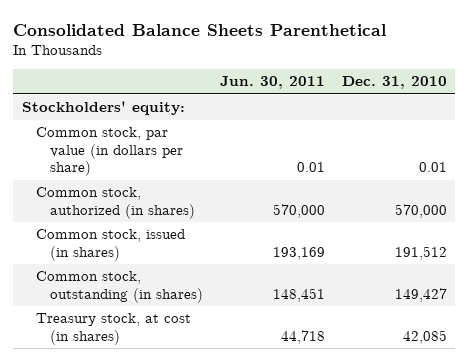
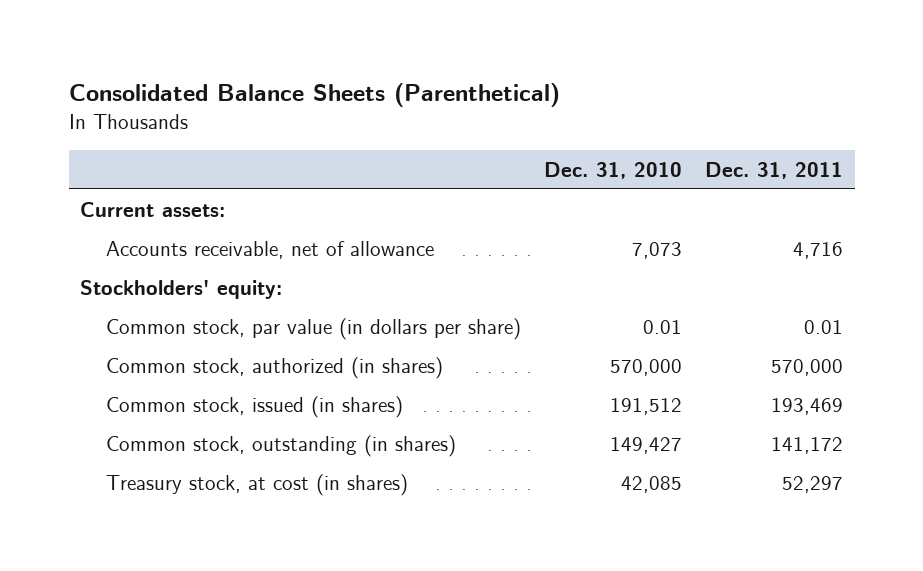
- Consolidated Balance Sheets Parenthetical
+ Consolidated Balance Sheets (Parenthetical)
- | Jun. 30, 2011 | Dec. 31, 2010
+ | Dec. 31, 2010 | Dec. 31, 2011
+ Current assets:
+ Accounts receivable, net of allowance | 7,073 | 4,716

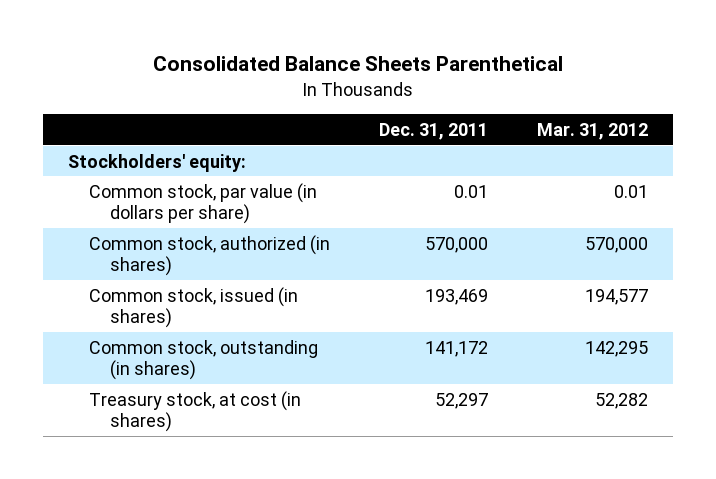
- Consolidated Balance Sheets (Parenthetical)
+ Consolidated Balance Sheets Parenthetical
- | Dec. 31, 2010 | Dec. 31, 2011
+ | Dec. 31, 2011 | Mar. 31, 2012
- Current assets:
- Accounts receivable, net of allowance | 7,073 | 4,716

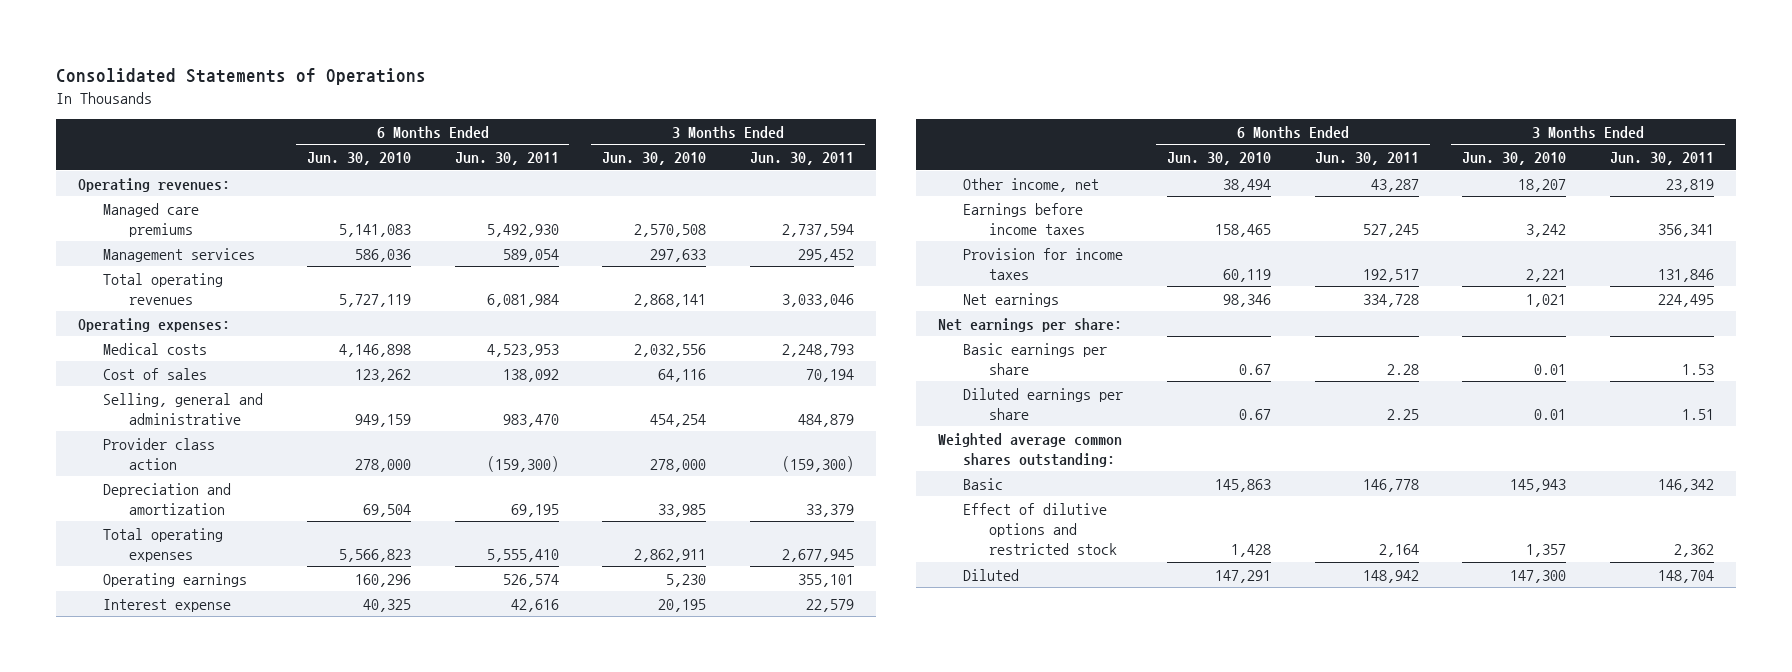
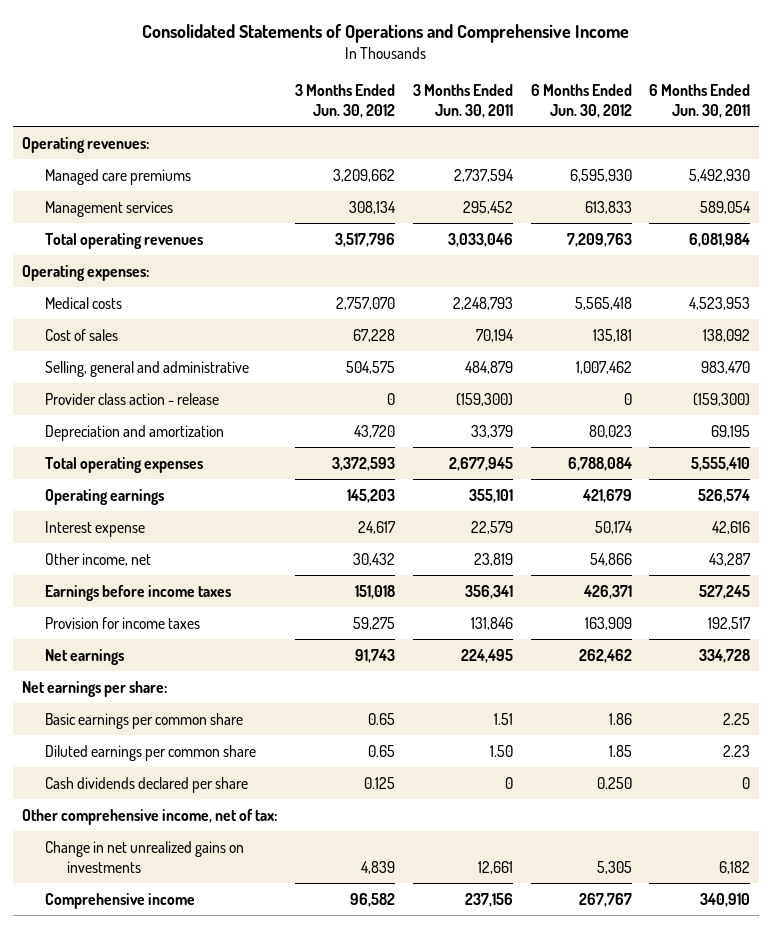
- Consolidated Statements of Operations
+ Consolidated Statements of Operations and Comprehensive Income
- | 6 Months Ended Jun. 30, 2010 | 6 Months Ended Jun. 30, 2011 | 3 Months Ended Jun. 30, 2010 | 3 Months Ended Jun. 30, 2011
+ | 3 Months Ended Jun. 30, 2012 | 3 Months Ended Jun. 30, 2011 | 6 Months Ended Jun. 30, 2012 | 6 Months Ended Jun. 30, 2011
- Provider class action | 278,000 | (159,300) | 278,000 | (159,300)
+ Provider class action - release | 0 | (159,300) | 0 | (159,300)
- Basic earnings per share | 0.67 | 2.28 | 0.01 | 1.53
- Diluted earnings per share | 0.67 | 2.25 | 0.01 | 1.51
- Weighted average common shares outstanding:
- Basic | 145,863 | 146,778 | 145,943 | 146,342
- Effect of dilutive options and restricted stock | 1,428 | 2,164 | 1,357 | 2,362
- Diluted | 147,291 | 148,942 | 147,300 | 148,704
+ Basic earnings per common share | 0.65 | 1.51 | 1.86 | 2.25
+ Diluted earnings per common share | 0.65 | 1.50 | 1.85 | 2.23
+ Cash dividends declared per share | 0.125 | 0 | 0.250 | 0
+ Other comprehensive income, net of tax:
+ Change in net unrealized gains on investments | 4,839 | 12,661 | 5,305 | 6,182
+ Comprehensive income | 96,582 | 237,156 | 267,767 | 340,910

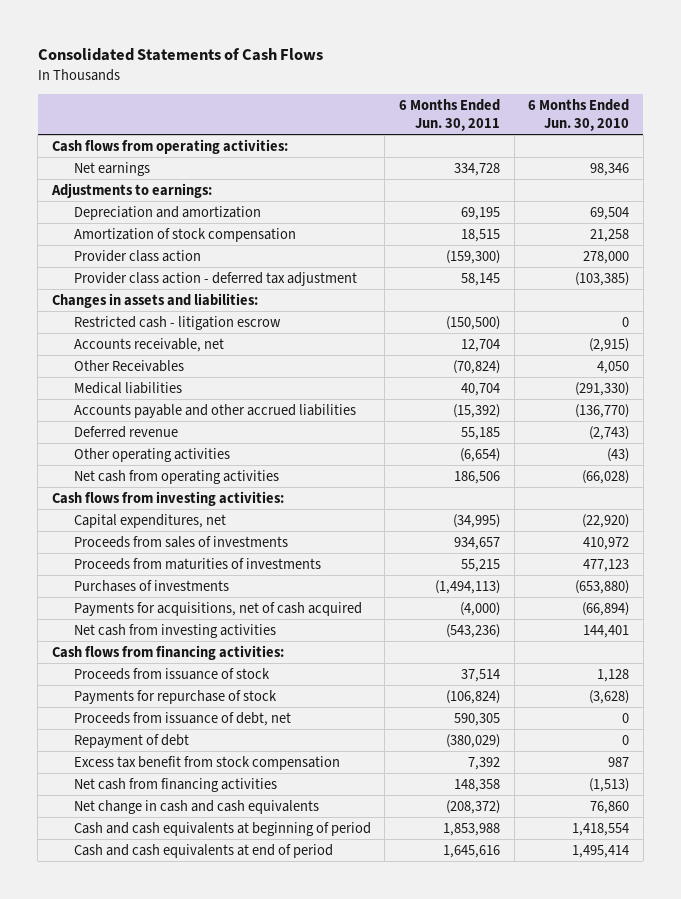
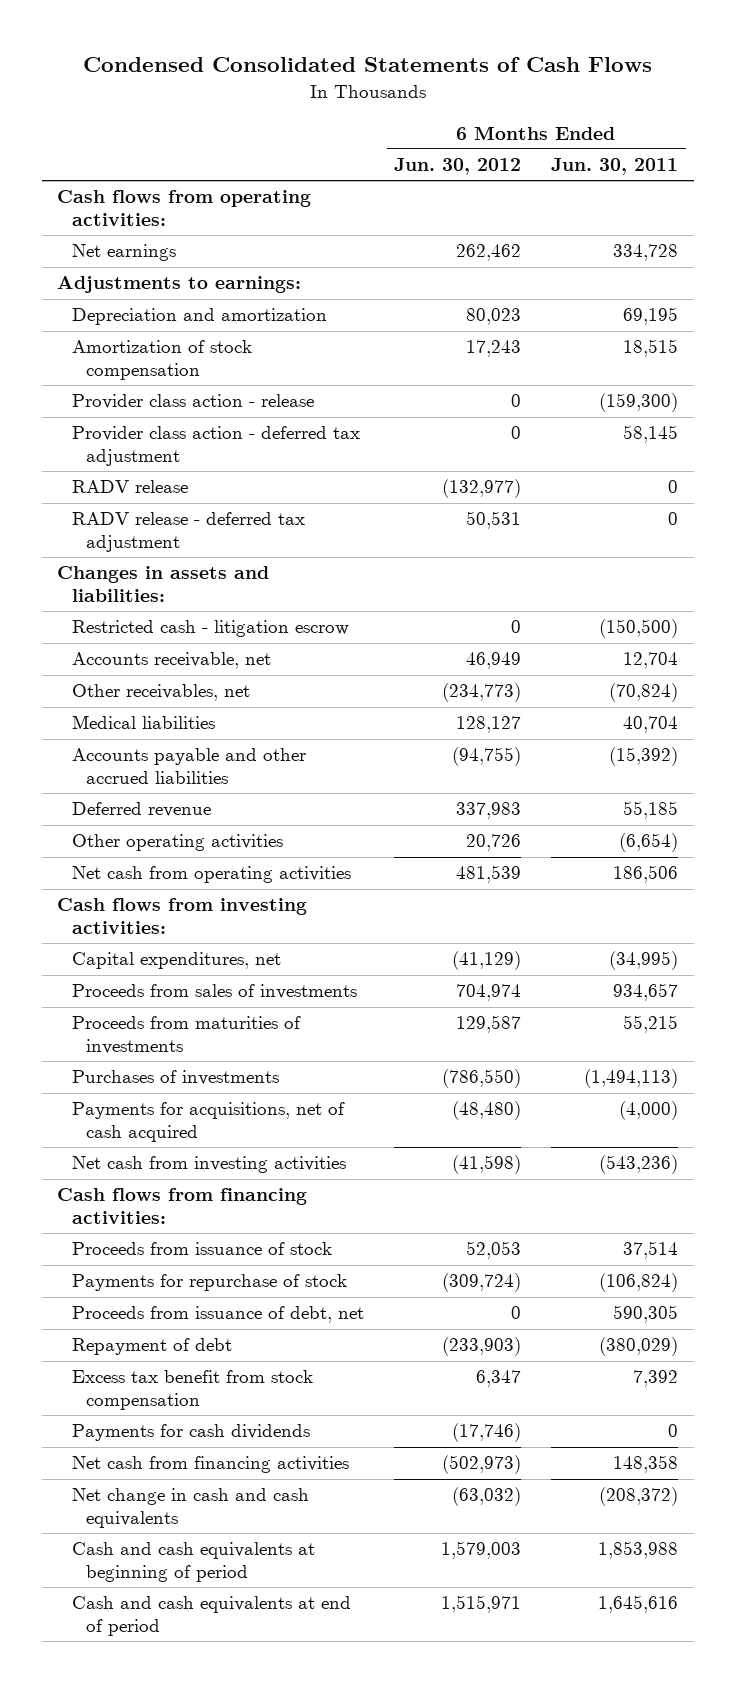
- Consolidated Statements of Cash Flows
+ Condensed Consolidated Statements of Cash Flows
- | 6 Months Ended Jun. 30, 2011 | 6 Months Ended Jun. 30, 2010
+ | 6 Months Ended Jun. 30, 2012 | 6 Months Ended Jun. 30, 2011
- Provider class action | (159,300) | 278,000
+ Provider class action - release | 0 | (159,300)
+ RADV release | (132,977) | 0
+ RADV release - deferred tax adjustment | 50,531 | 0
- Other Receivables | (70,824) | 4,050
+ Other receivables, net | (234,773) | (70,824)
+ Payments for cash dividends | (17,746) | 0

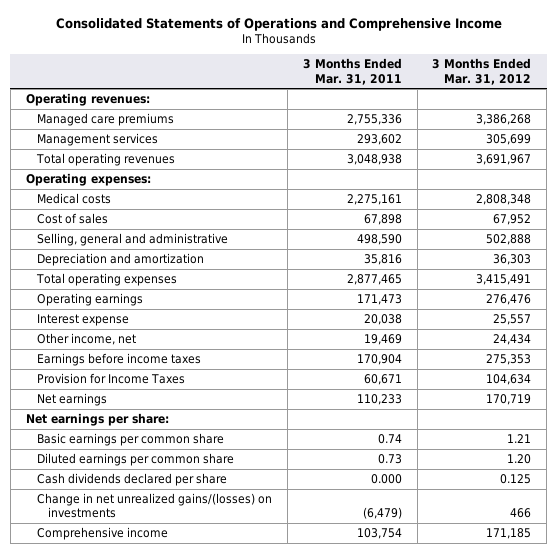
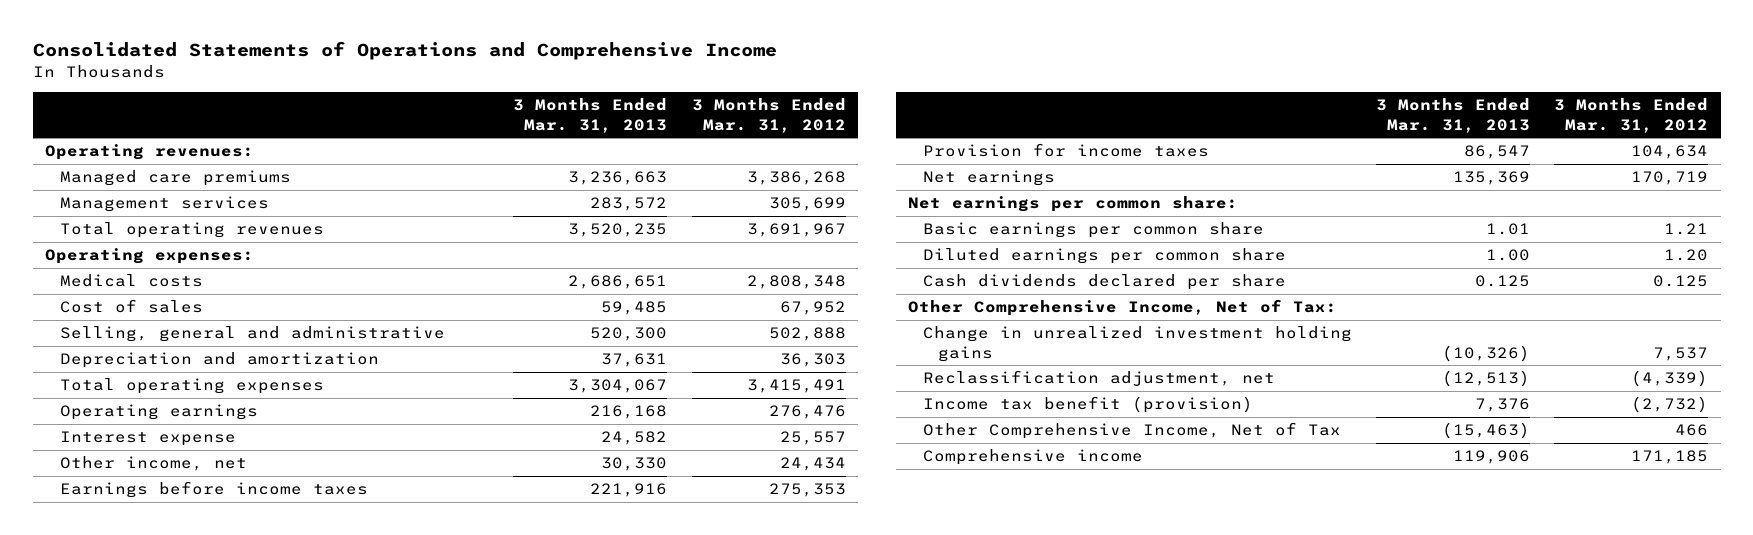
- | 3 Months Ended Mar. 31, 2011 | 3 Months Ended Mar. 31, 2012
+ | 3 Months Ended Mar. 31, 2013 | 3 Months Ended Mar. 31, 2012
- Provision for Income Taxes | 60,671 | 104,634
+ Provision for income taxes | 86,547 | 104,634
- Net earnings per share:
+ Net earnings per common share:
- Change in net unrealized gains/(losses) on investments | (6,479) | 466
+ Other Comprehensive Income, Net of Tax:
+ Change in unrealized investment holding gains | (10,326) | 7,537
+ Reclassification adjustment, net | (12,513) | (4,339)
+ Income tax benefit (provision) | 7,376 | (2,732)
+ Other Comprehensive Income, Net of Tax | (15,463) | 466

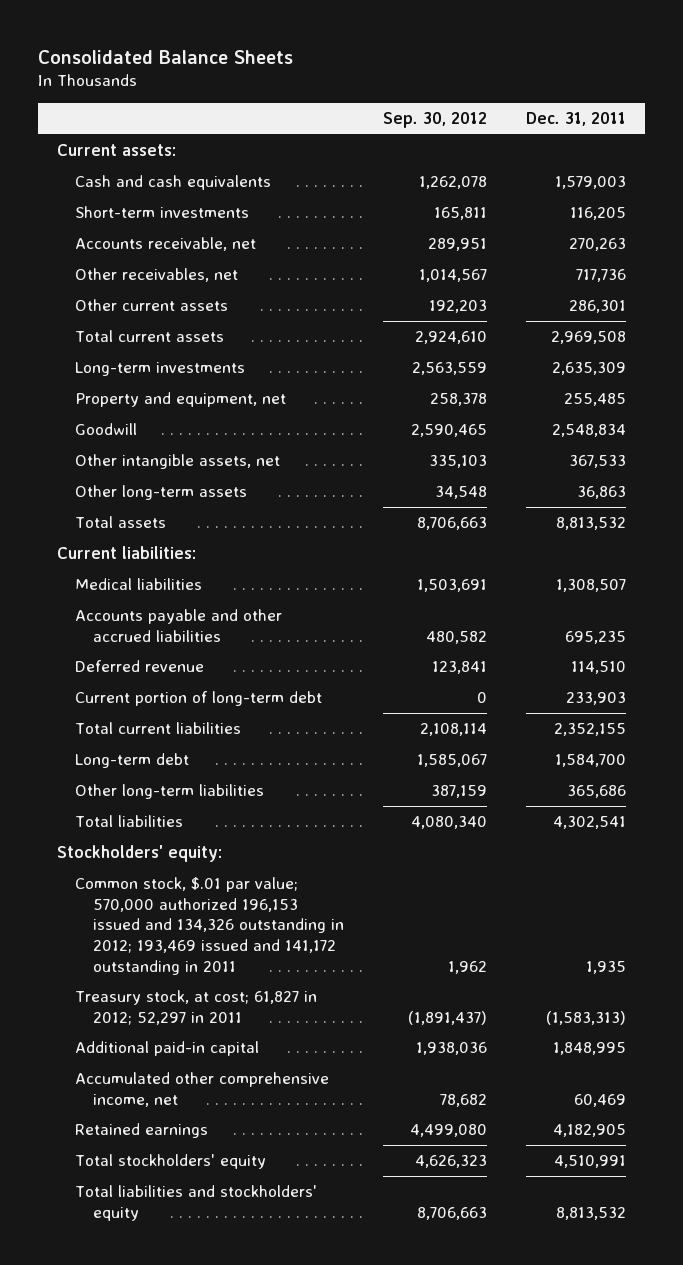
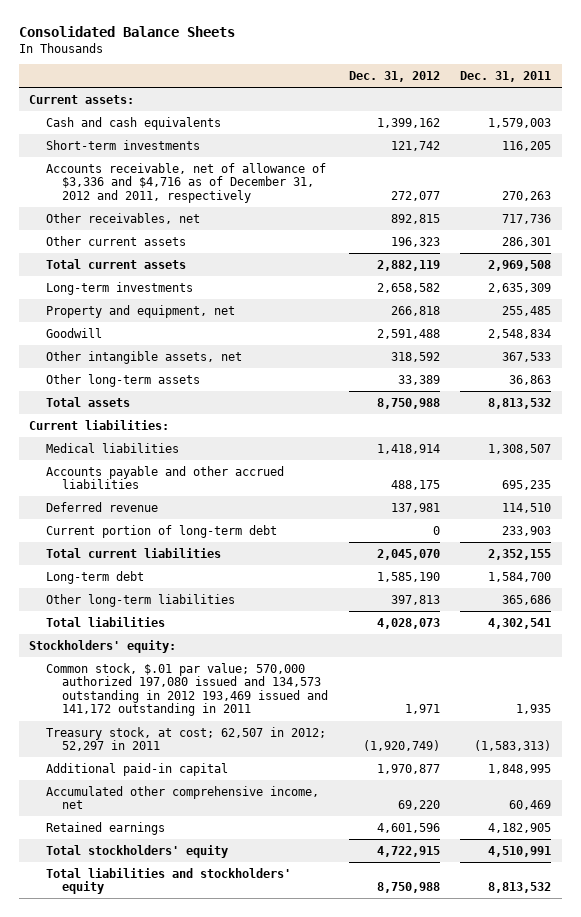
- | Sep. 30, 2012 | Dec. 31, 2011
+ | Dec. 31, 2012 | Dec. 31, 2011
- Accounts receivable, net | 289,951 | 270,263
+ Accounts receivable, net of allowance of $3,336 and $4,716 as of December 31, 2012 and 2011, respectively | 272,077 | 270,263
- Common stock, $.01 par value; 570,000 authorized 196,153 issued and 134,326 outstanding in 2012; 193,469 issued and 141,172 outstanding in 2011 | 1,962 | 1,935
- Treasury stock, at cost; 61,827 in 2012; 52,297 in 2011 | (1,891,437) | (1,583,313)
+ Common stock, $.01 par value; 570,000 authorized 197,080 issued and 134,573 outstanding in 2012 193,469 issued and 141,172 outstanding in 2011 | 1,971 | 1,935
+ Treasury stock, at cost; 62,507 in 2012; 52,297 in 2011 | (1,920,749) | (1,583,313)

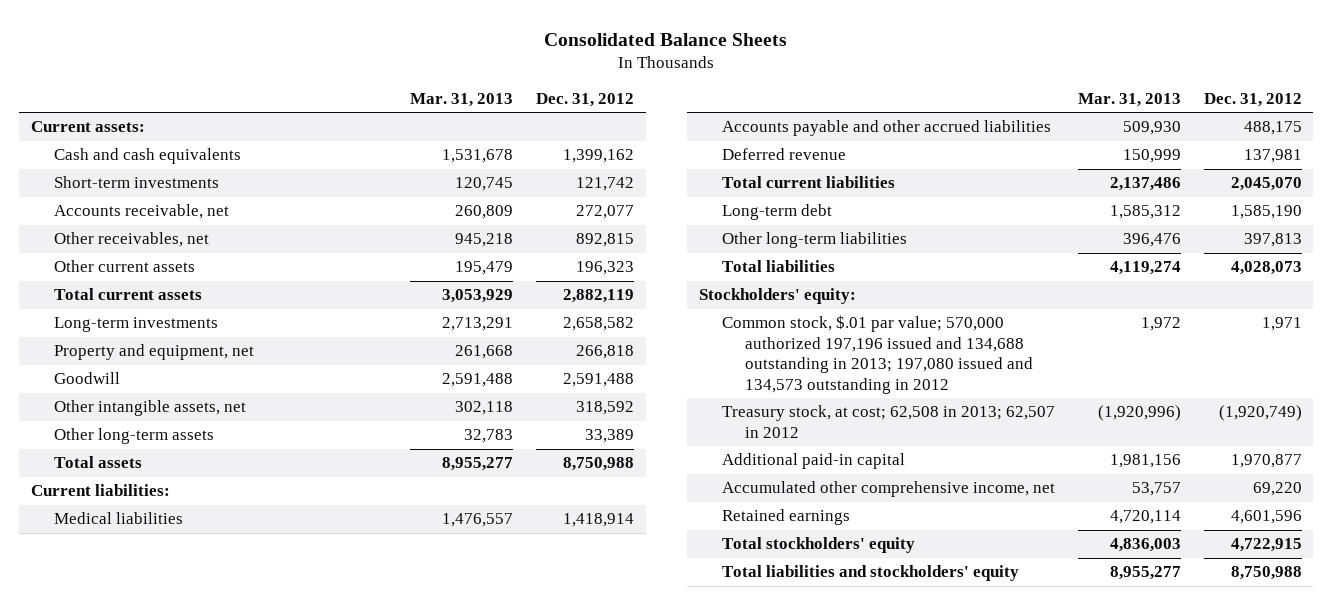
- | Dec. 31, 2012 | Dec. 31, 2011
+ | Mar. 31, 2013 | Dec. 31, 2012
- Accounts receivable, net of allowance of $3,336 and $4,716 as of December 31, 2012 and 2011, respectively | 272,077 | 270,263
+ Accounts receivable, net | 260,809 | 272,077
- Current portion of long-term debt | 0 | 233,903
- Common stock, $.01 par value; 570,000 authorized 197,080 issued and 134,573 outstanding in 2012 193,469 issued and 141,172 outstanding in 2011 | 1,971 | 1,935
- Treasury stock, at cost; 62,507 in 2012; 52,297 in 2011 | (1,920,749) | (1,583,313)
+ Common stock, $.01 par value; 570,000 authorized 197,196 issued and 134,688 outstanding in 2013; 197,080 issued and 134,573 outstanding in 2012 | 1,972 | 1,971
+ Treasury stock, at cost; 62,508 in 2013; 62,507 in 2012 | (1,920,996) | (1,920,749)

